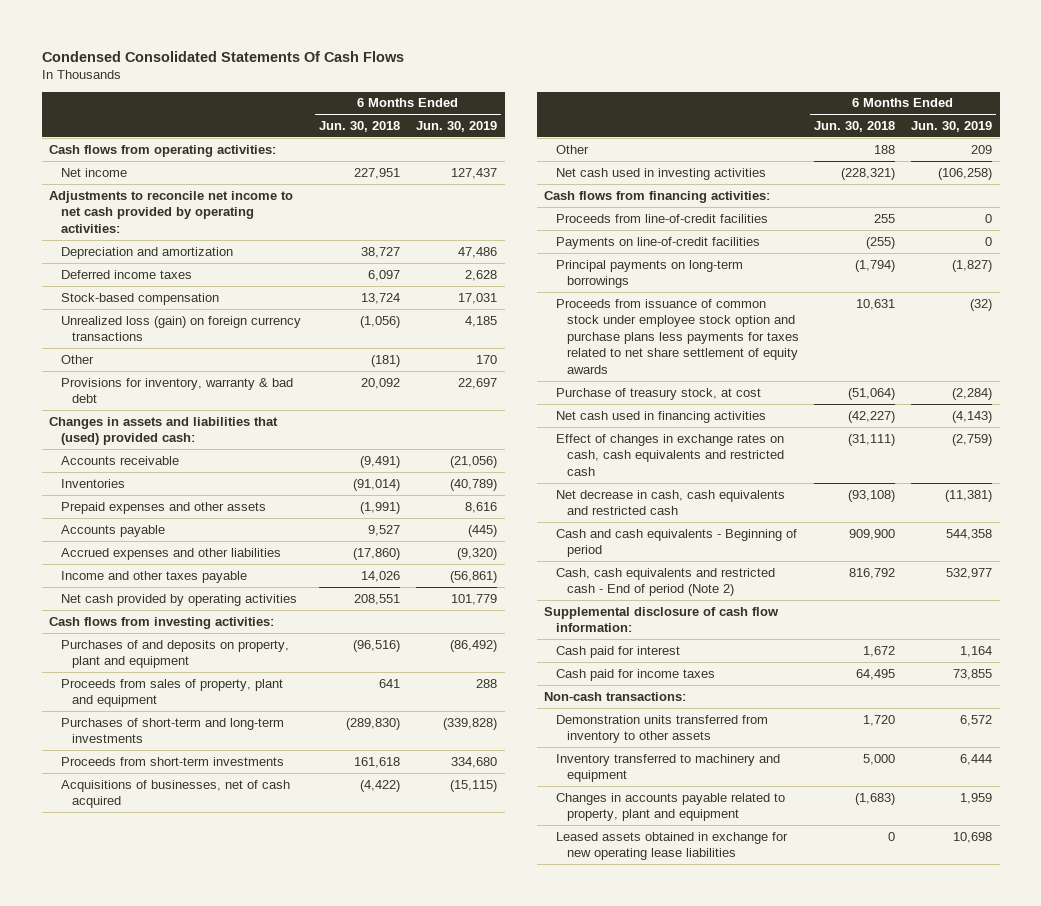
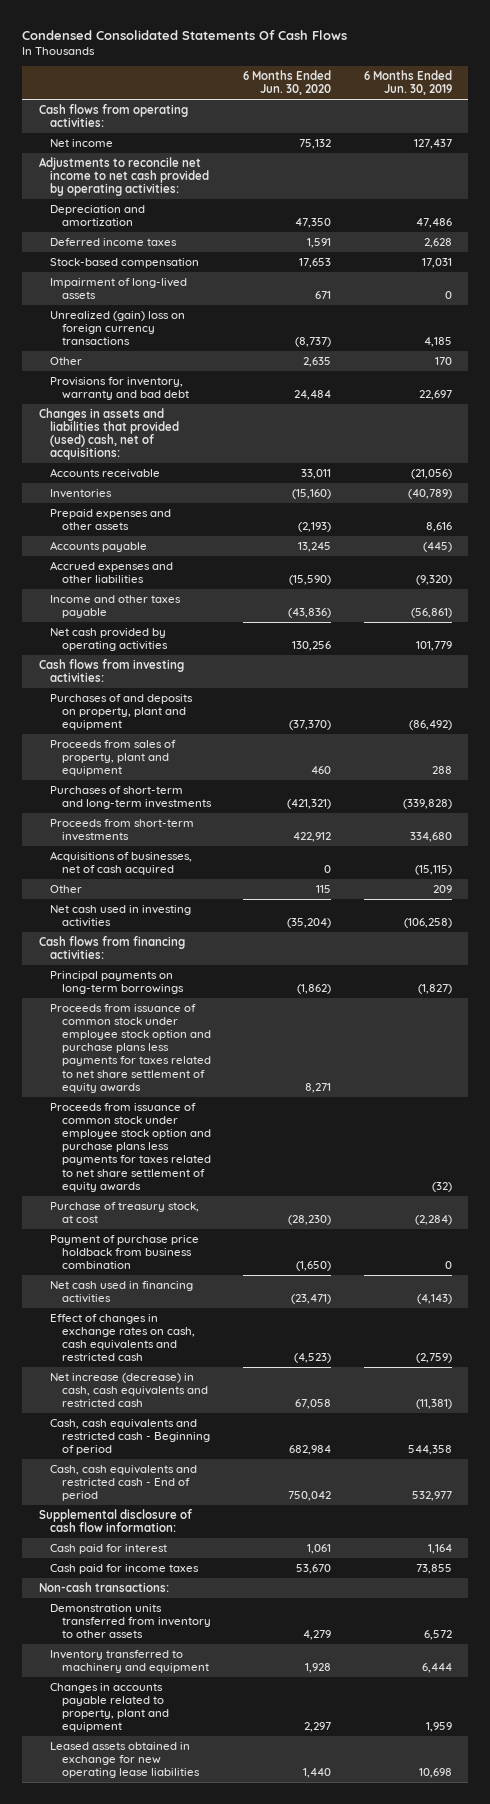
- | 6 Months Ended Jun. 30, 2018 | 6 Months Ended Jun. 30, 2019
+ | 6 Months Ended Jun. 30, 2020 | 6 Months Ended Jun. 30, 2019
- Unrealized loss (gain) on foreign currency transactions | (1,056) | 4,185
+ Impairment of long-lived assets | 671 | 0
+ Unrealized (gain) loss on foreign currency transactions | (8,737) | 4,185
- Provisions for inventory, warranty & bad debt | 20,092 | 22,697
- Changes in assets and liabilities that (used) provided cash:
+ Provisions for inventory, warranty and bad debt | 24,484 | 22,697
+ Changes in assets and liabilities that provided (used) cash, net of acquisitions:
- Proceeds from line-of-credit facilities | 255 | 0
- Payments on line-of-credit facilities | (255) | 0
+ Proceeds from issuance of common stock under employee stock option and purchase plans less payments for taxes related to net share settlement of equity awards | 8,271 |
+ Payment of purchase price holdback from business combination | (1,650) | 0
- Net decrease in cash, cash equivalents and restricted cash | (93,108) | (11,381)
- Cash and cash equivalents - Beginning of period | 909,900 | 544,358
- Cash, cash equivalents and restricted cash - End of period (Note 2) | 816,792 | 532,977
+ Net increase (decrease) in cash, cash equivalents and restricted cash | 67,058 | (11,381)
+ Cash, cash equivalents and restricted cash - Beginning of period | 682,984 | 544,358
+ Cash, cash equivalents and restricted cash - End of period | 750,042 | 532,977

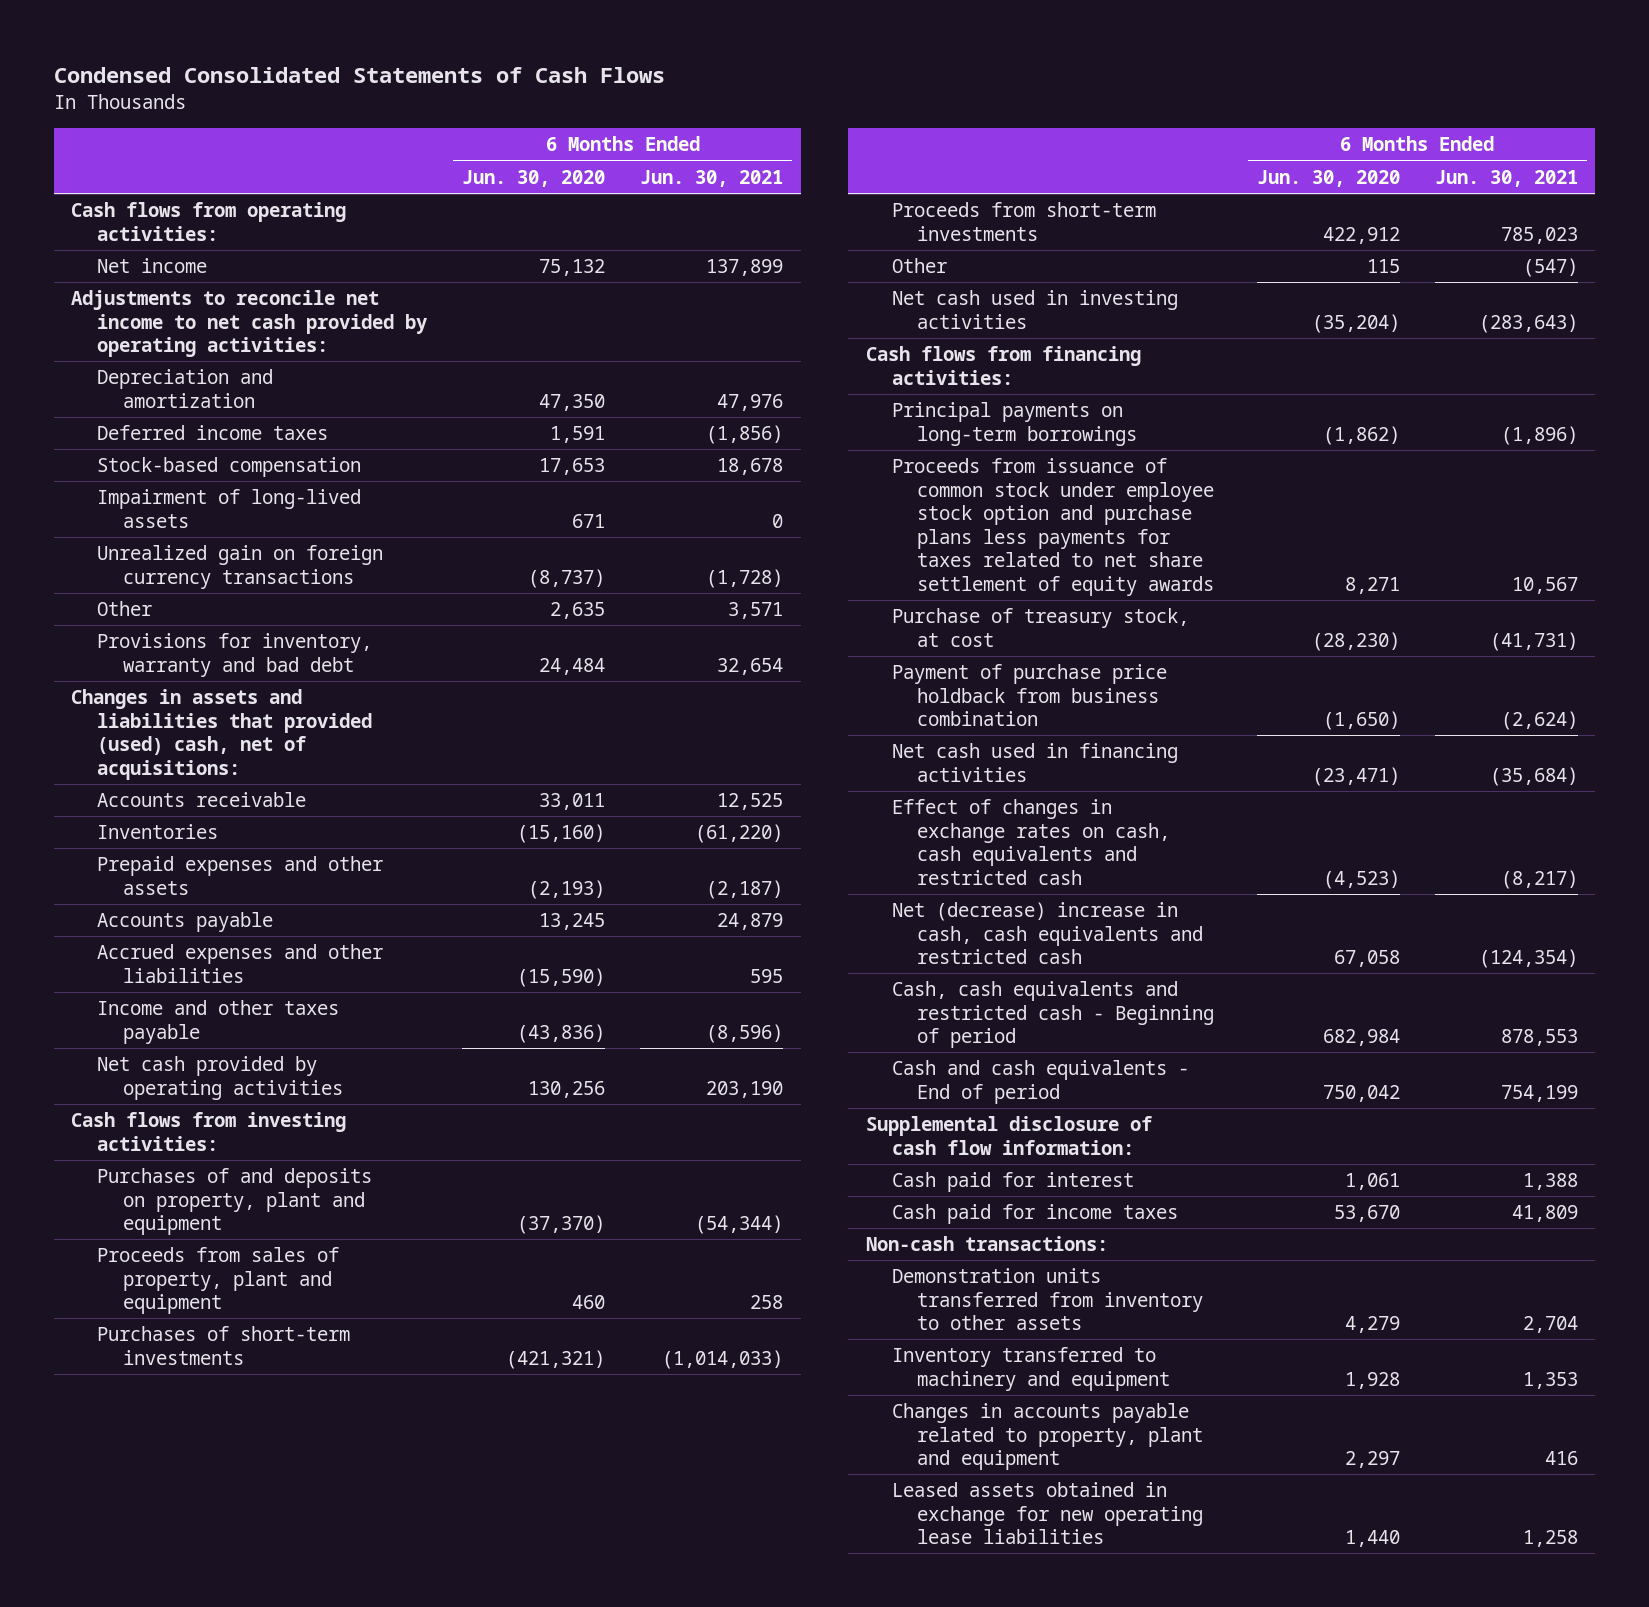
- Condensed Consolidated Statements Of Cash Flows
+ Condensed Consolidated Statements of Cash Flows
- | 6 Months Ended Jun. 30, 2020 | 6 Months Ended Jun. 30, 2019
+ | 6 Months Ended Jun. 30, 2020 | 6 Months Ended Jun. 30, 2021
- Unrealized (gain) loss on foreign currency transactions | (8,737) | 4,185
+ Unrealized gain on foreign currency transactions | (8,737) | (1,728)
- Purchases of short-term and long-term investments | (421,321) | (339,828)
+ Purchases of short-term investments | (421,321) | (1,014,033)
- Acquisitions of businesses, net of cash acquired | 0 | (15,115)
- Proceeds from issuance of common stock under employee stock option and purchase plans less payments for taxes related to net share settlement of equity awards | | (32)
- Net increase (decrease) in cash, cash equivalents and restricted cash | 67,058 | (11,381)
+ Net (decrease) increase in cash, cash equivalents and restricted cash | 67,058 | (124,354)
- Cash, cash equivalents and restricted cash - End of period | 750,042 | 532,977
+ Cash and cash equivalents - End of period | 750,042 | 754,199

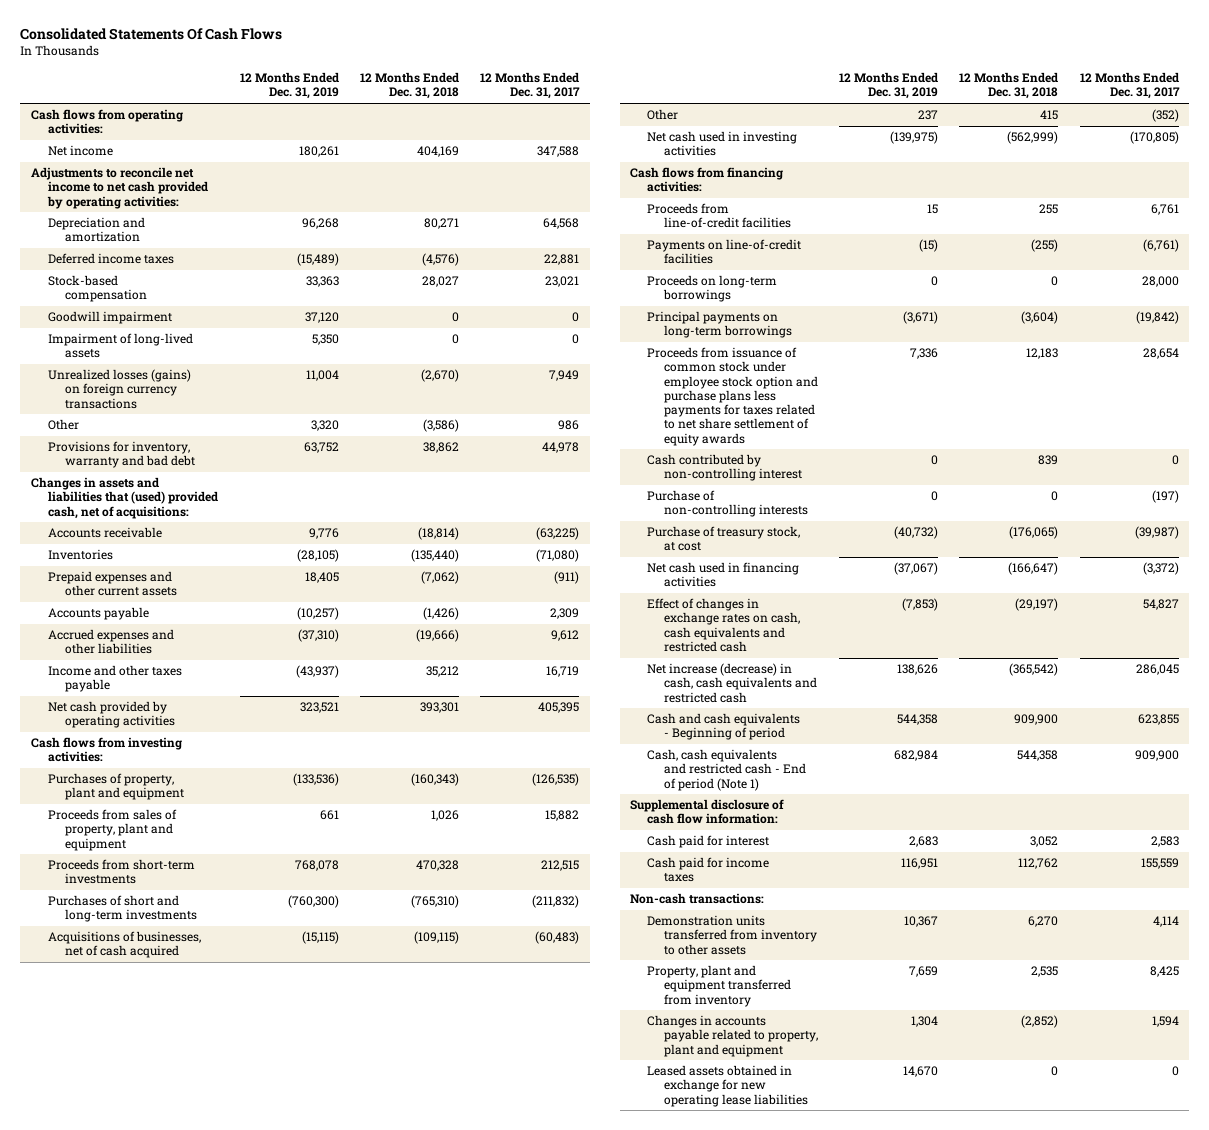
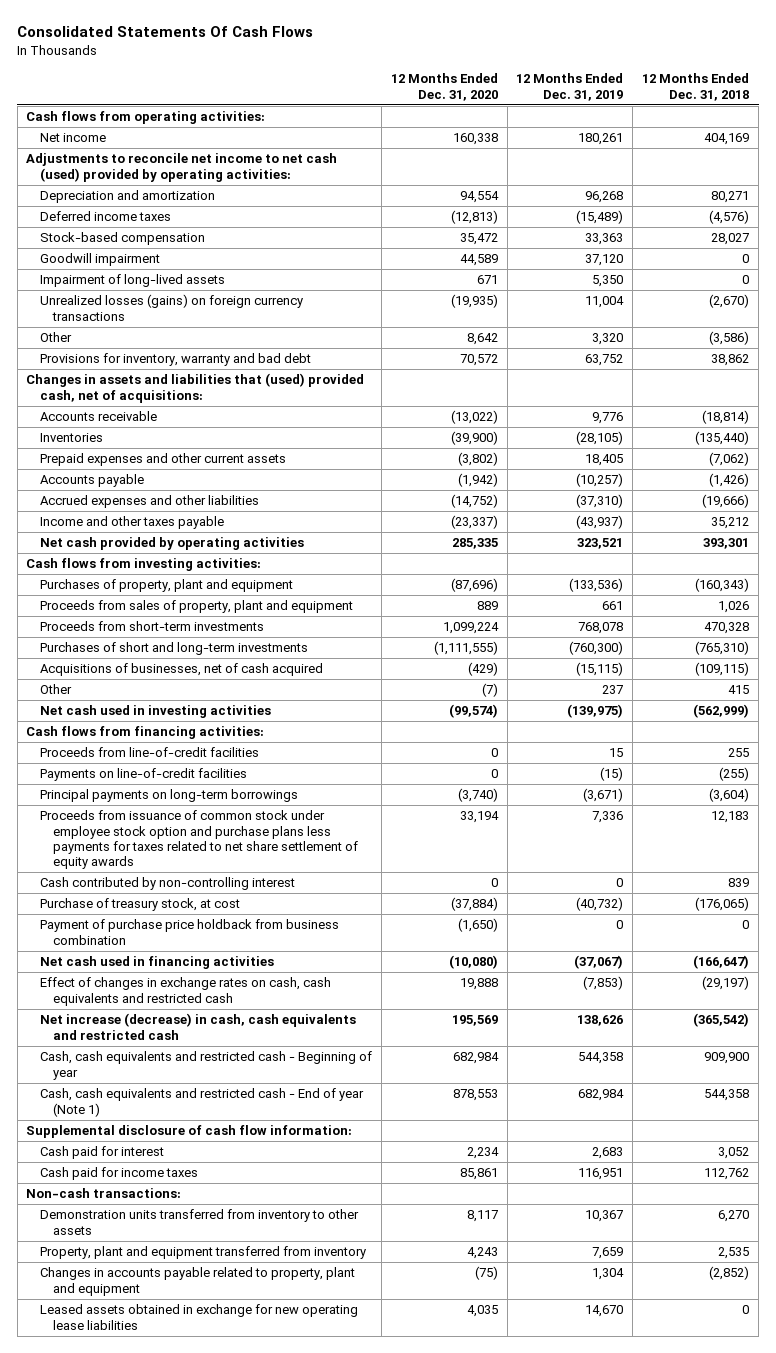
- | 12 Months Ended Dec. 31, 2019 | 12 Months Ended Dec. 31, 2018 | 12 Months Ended Dec. 31, 2017
+ | 12 Months Ended Dec. 31, 2020 | 12 Months Ended Dec. 31, 2019 | 12 Months Ended Dec. 31, 2018
- Adjustments to reconcile net income to net cash provided by operating activities:
+ Adjustments to reconcile net income to net cash (used) provided by operating activities:
- Proceeds on long-term borrowings | 0 | 0 | 28,000
- Purchase of non-controlling interests | 0 | 0 | (197)
+ Payment of purchase price holdback from business combination | (1,650) | 0 | 0
- Cash and cash equivalents - Beginning of period | 544,358 | 909,900 | 623,855
- Cash, cash equivalents and restricted cash - End of period (Note 1) | 682,984 | 544,358 | 909,900
+ Cash, cash equivalents and restricted cash - Beginning of year | 682,984 | 544,358 | 909,900
+ Cash, cash equivalents and restricted cash - End of year (Note 1) | 878,553 | 682,984 | 544,358

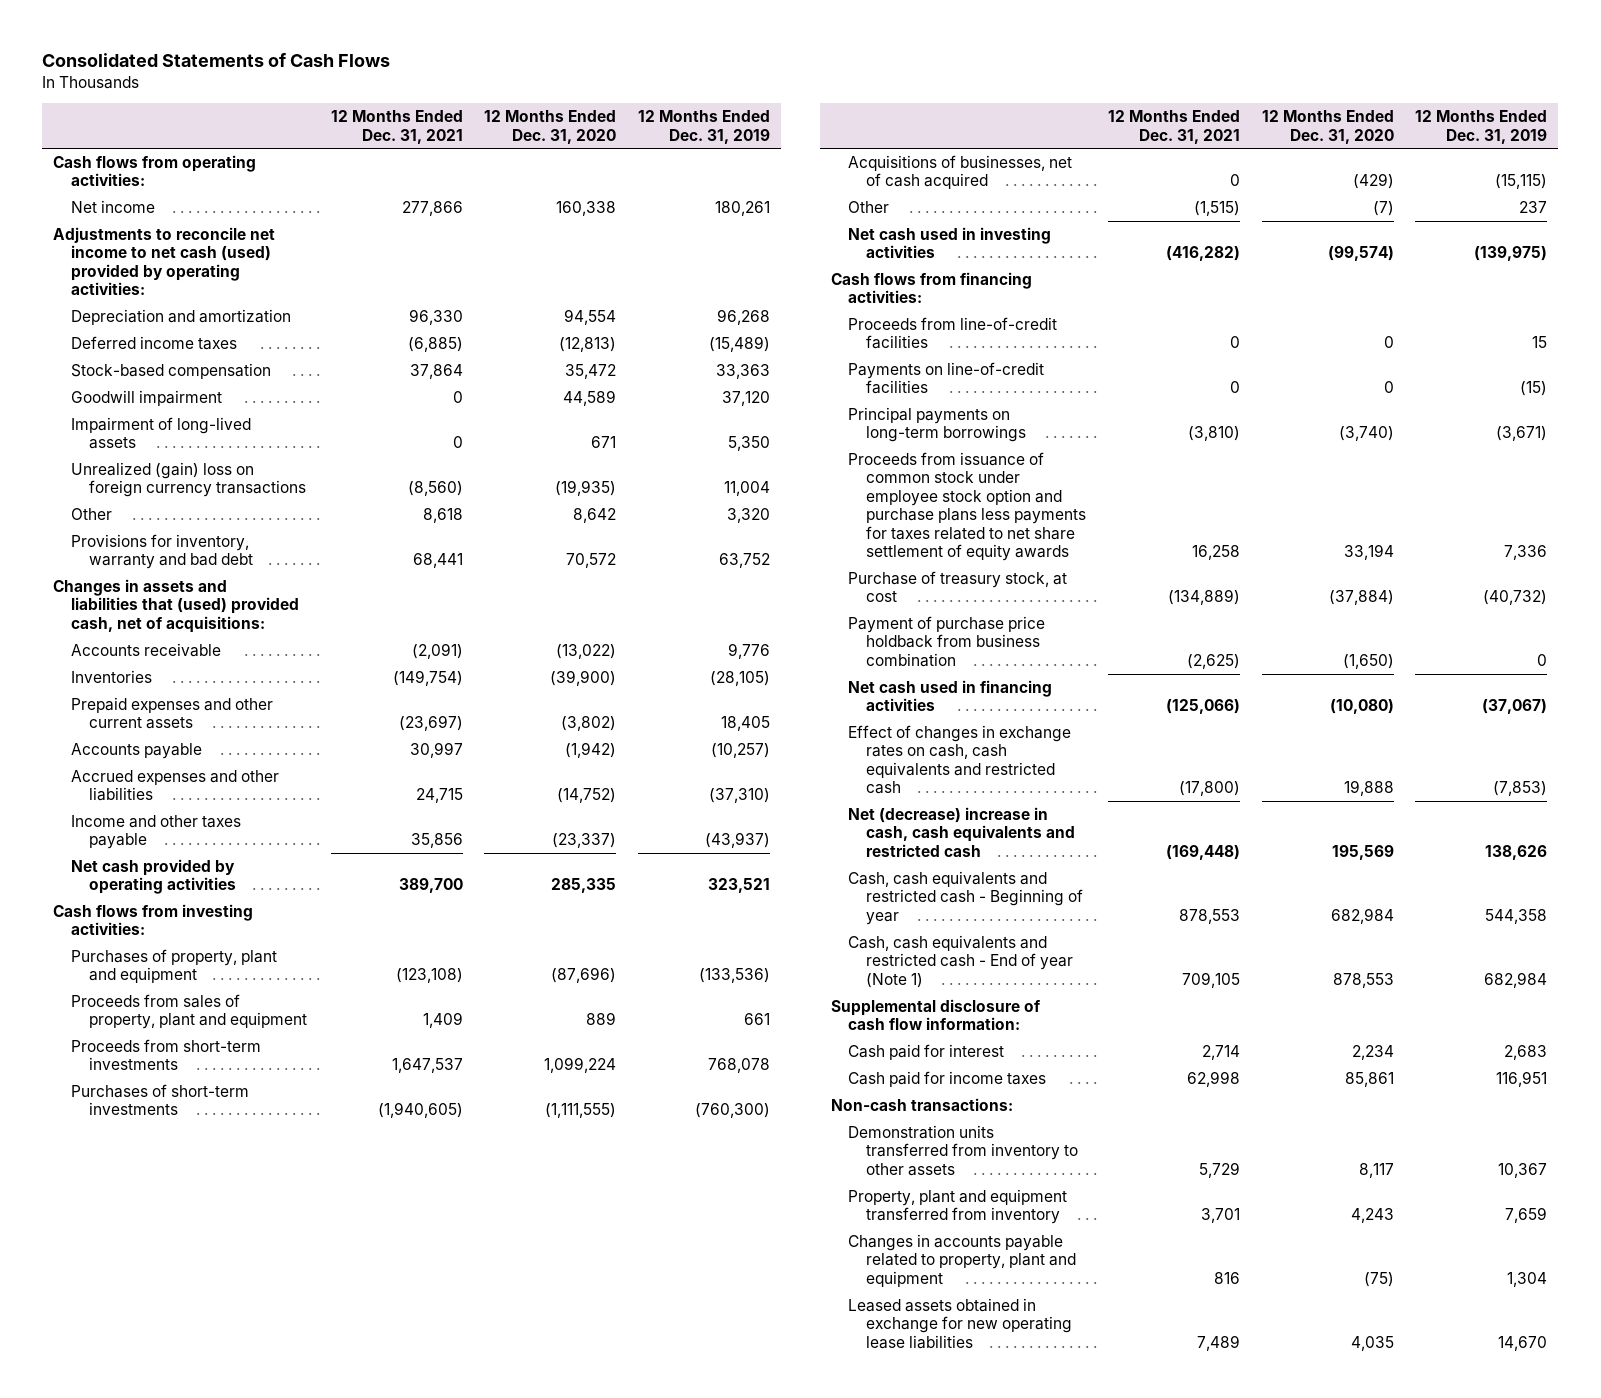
- Consolidated Statements Of Cash Flows
+ Consolidated Statements of Cash Flows
- | 12 Months Ended Dec. 31, 2020 | 12 Months Ended Dec. 31, 2019 | 12 Months Ended Dec. 31, 2018
+ | 12 Months Ended Dec. 31, 2021 | 12 Months Ended Dec. 31, 2020 | 12 Months Ended Dec. 31, 2019
- Unrealized losses (gains) on foreign currency transactions | (19,935) | 11,004 | (2,670)
+ Unrealized (gain) loss on foreign currency transactions | (8,560) | (19,935) | 11,004
- Purchases of short and long-term investments | (1,111,555) | (760,300) | (765,310)
+ Purchases of short-term investments | (1,940,605) | (1,111,555) | (760,300)
- Cash contributed by non-controlling interest | 0 | 0 | 839
- Net increase (decrease) in cash, cash equivalents and restricted cash | 195,569 | 138,626 | (365,542)
+ Net (decrease) increase in cash, cash equivalents and restricted cash | (169,448) | 195,569 | 138,626

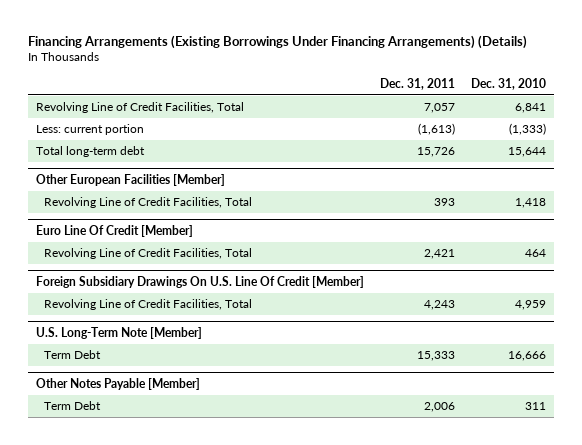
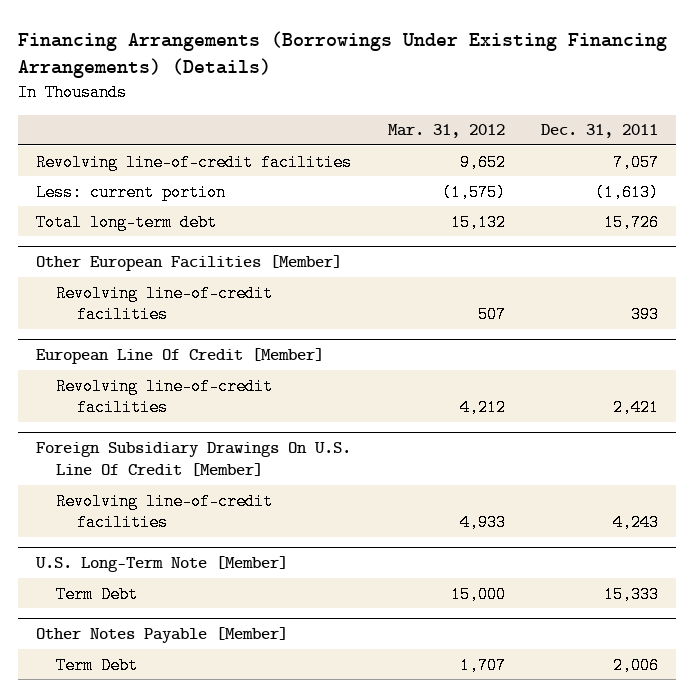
- Financing Arrangements (Existing Borrowings Under Financing Arrangements) (Details)
+ Financing Arrangements (Borrowings Under Existing Financing Arrangements) (Details)
- | Dec. 31, 2011 | Dec. 31, 2010
+ | Mar. 31, 2012 | Dec. 31, 2011
- Revolving Line of Credit Facilities, Total | 7,057 | 6,841
+ Revolving line-of-credit facilities | 9,652 | 7,057
@ Other European Facilities [Member]
- Revolving Line of Credit Facilities, Total | 393 | 1,418
- Euro Line Of Credit [Member]
- Revolving Line of Credit Facilities, Total | 2,421 | 464
@ Other European Facilities [Member]
+ Revolving line-of-credit facilities | 507 | 393
+ European Line Of Credit [Member]
+ Revolving line-of-credit facilities | 4,212 | 2,421
@ Foreign Subsidiary Drawings On U.S. Line Of Credit [Member]
- Revolving Line of Credit Facilities, Total | 4,243 | 4,959
+ Revolving line-of-credit facilities | 4,933 | 4,243

